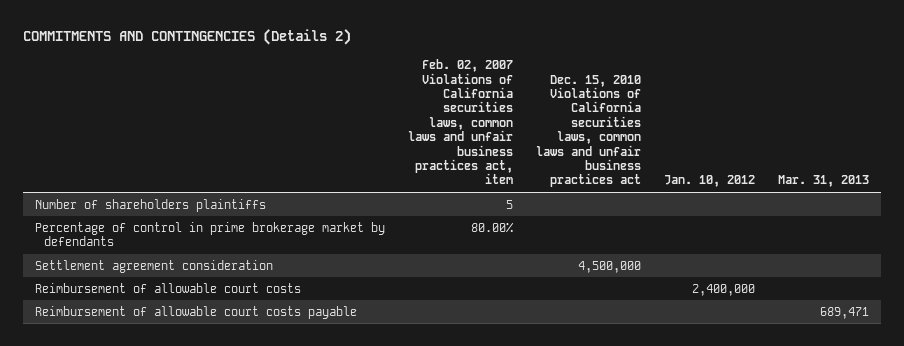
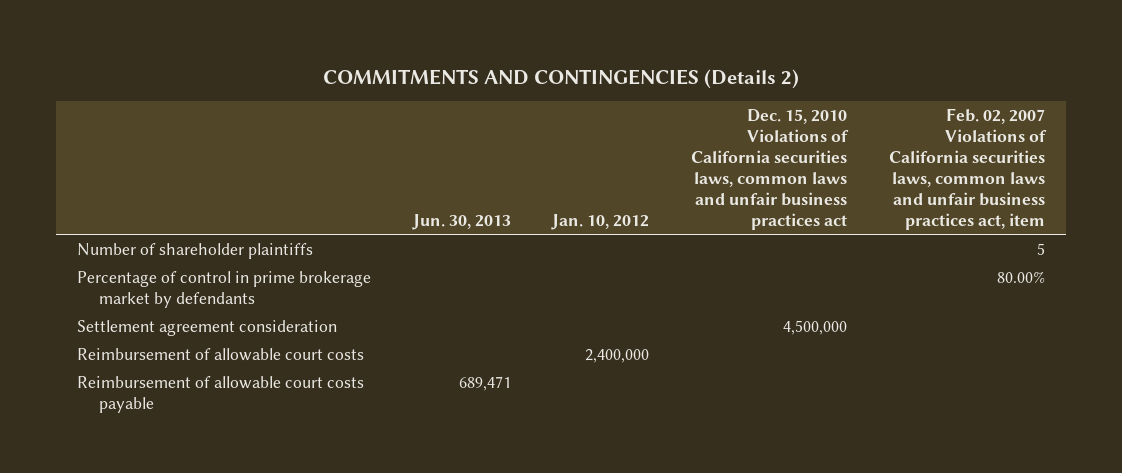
- | Feb. 02, 2007 Violations of California securities laws, common laws and unfair business practices act, item | Dec. 15, 2010 Violations of California securities laws, common laws and unfair business practices act | Jan. 10, 2012 | Mar. 31, 2013
+ | Jun. 30, 2013 | Jan. 10, 2012 | Dec. 15, 2010 Violations of California securities laws, common laws and unfair business practices act | Feb. 02, 2007 Violations of California securities laws, common laws and unfair business practices act, item
- Number of shareholders plaintiffs | 5 | | |
+ Number of shareholder plaintiffs | | | | 5

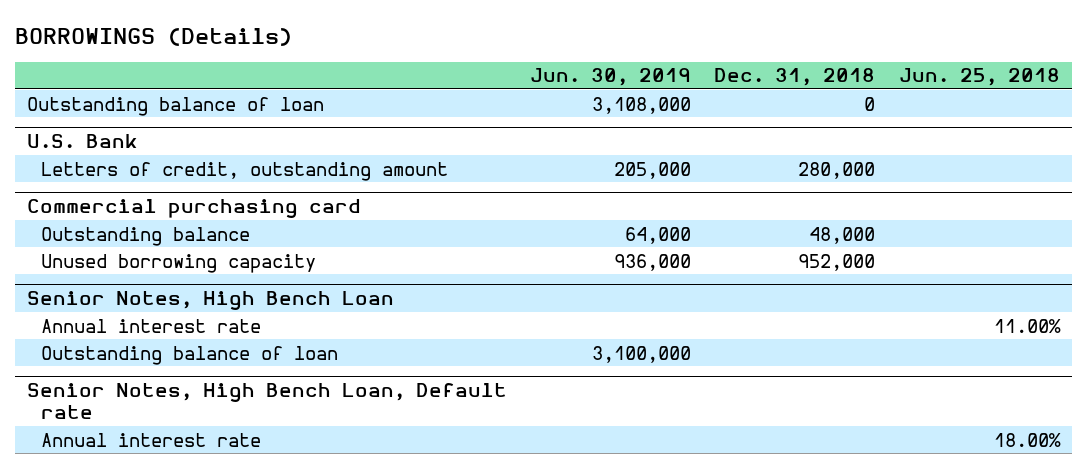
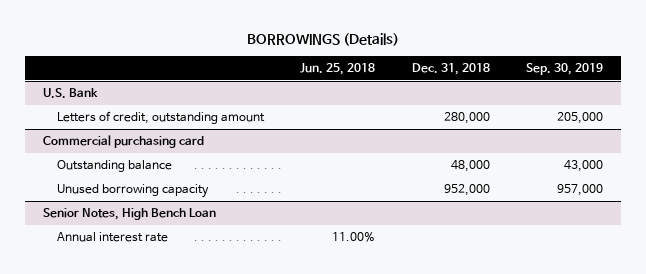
- | Jun. 30, 2019 | Dec. 31, 2018 | Jun. 25, 2018
+ | Jun. 25, 2018 | Dec. 31, 2018 | Sep. 30, 2019
- Outstanding balance of loan | 3,108,000 | 0 |
@ Senior Notes, High Bench Loan
- Outstanding balance of loan | 3,100,000 | |
- Senior Notes, High Bench Loan, Default rate
- Annual interest rate | | | 18.00%

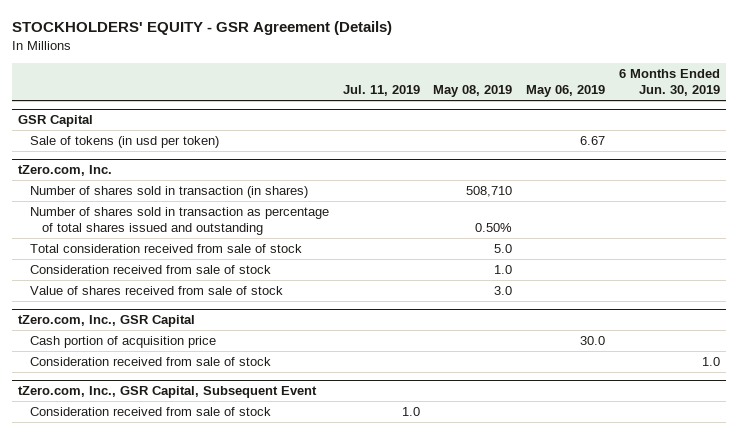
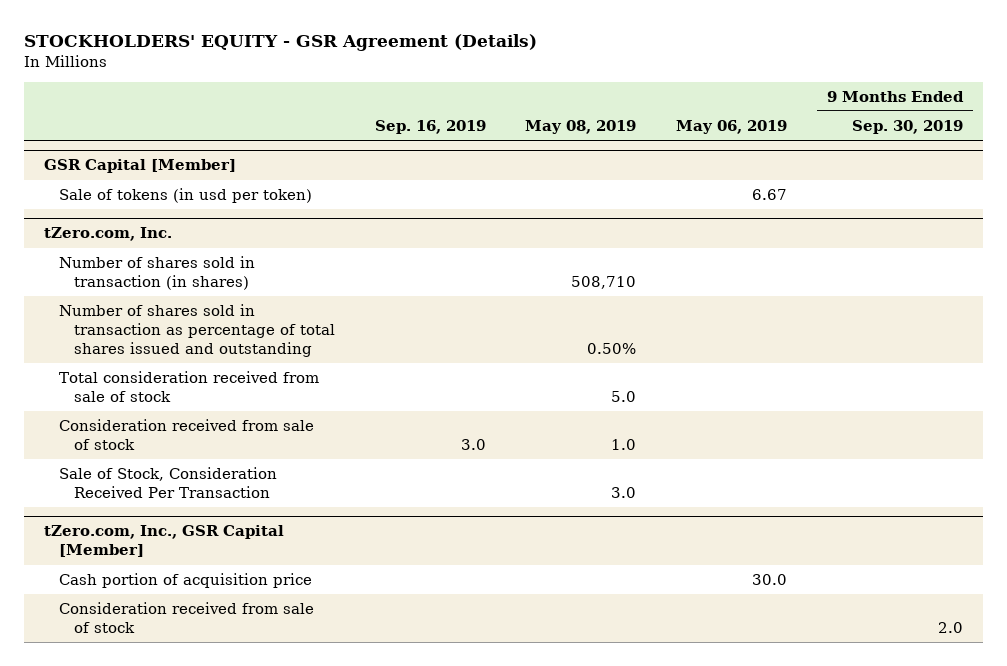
- | Jul. 11, 2019 | May 08, 2019 | May 06, 2019 | 6 Months Ended Jun. 30, 2019
+ | Sep. 16, 2019 | May 08, 2019 | May 06, 2019 | 9 Months Ended Sep. 30, 2019
- GSR Capital
+ GSR Capital [Member]
@ tZero.com, Inc.
- Value of shares received from sale of stock | | 3.0 | |
- tZero.com, Inc., GSR Capital
@ tZero.com, Inc.
+ Sale of Stock, Consideration Received Per Transaction | | 3.0 | |
+ tZero.com, Inc., GSR Capital [Member]
- tZero.com, Inc., GSR Capital, Subsequent Event
- Consideration received from sale of stock | 1.0 | | |

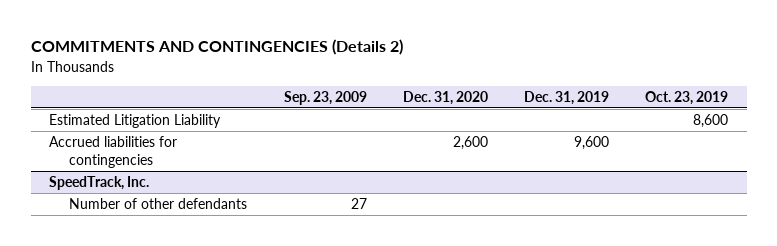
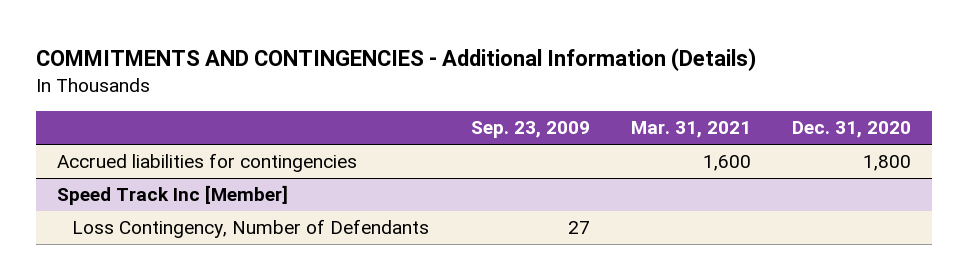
- COMMITMENTS AND CONTINGENCIES (Details 2)
+ COMMITMENTS AND CONTINGENCIES - Additional Information (Details)
- | Sep. 23, 2009 | Dec. 31, 2020 | Dec. 31, 2019 | Oct. 23, 2019
+ | Sep. 23, 2009 | Mar. 31, 2021 | Dec. 31, 2020
- Estimated Litigation Liability | | | | 8,600
- Accrued liabilities for contingencies | | 2,600 | 9,600 |
- SpeedTrack, Inc.
- Number of other defendants | 27 | | |
+ Accrued liabilities for contingencies | | 1,600 | 1,800
+ Speed Track Inc [Member]
+ Loss Contingency, Number of Defendants | 27 | |

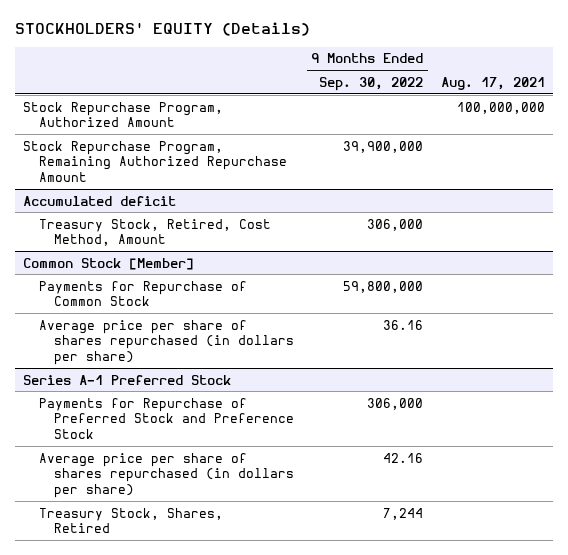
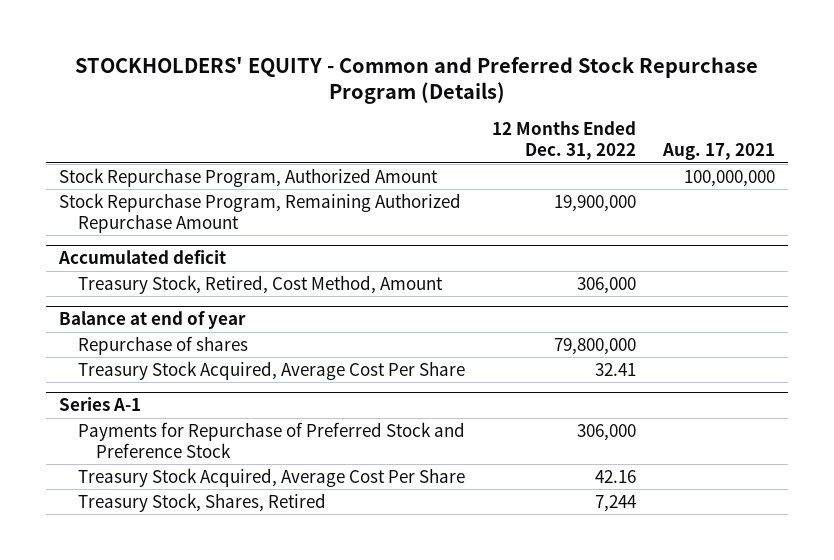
- STOCKHOLDERS' EQUITY (Details)
+ STOCKHOLDERS' EQUITY - Common and Preferred Stock Repurchase Program (Details)
- | 9 Months Ended Sep. 30, 2022 | Aug. 17, 2021
+ | 12 Months Ended Dec. 31, 2022 | Aug. 17, 2021
- Common Stock [Member]
- Payments for Repurchase of Common Stock | 59,800,000 |
- Average price per share of shares repurchased (in dollars per share) | 36.16 |
- Series A-1 Preferred Stock
+ Balance at end of year
+ Repurchase of shares | 79,800,000 |
+ Treasury Stock Acquired, Average Cost Per Share | 32.41 |
+ Series A-1
- Average price per share of shares repurchased (in dollars per share) | 42.16 |
+ Treasury Stock Acquired, Average Cost Per Share | 42.16 |

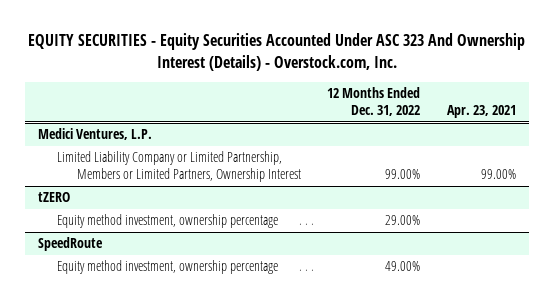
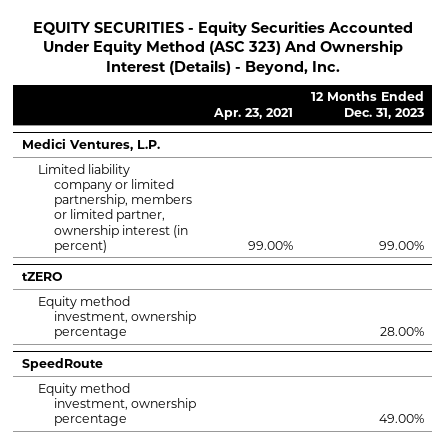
- EQUITY SECURITIES - Equity Securities Accounted Under ASC 323 And Ownership Interest (Details) - Overstock.com, Inc.
+ EQUITY SECURITIES - Equity Securities Accounted Under Equity Method (ASC 323) And Ownership Interest (Details) - Beyond, Inc.
- | 12 Months Ended Dec. 31, 2022 | Apr. 23, 2021
+ | Apr. 23, 2021 | 12 Months Ended Dec. 31, 2023
@ Medici Ventures, L.P.
- Limited Liability Company or Limited Partnership, Members or Limited Partners, Ownership Interest | 99.00% | 99.00%
+ Limited liability company or limited partnership, members or limited partner, ownership interest (in percent) | 99.00% | 99.00%

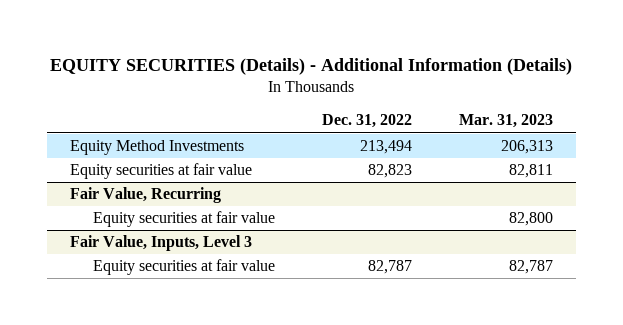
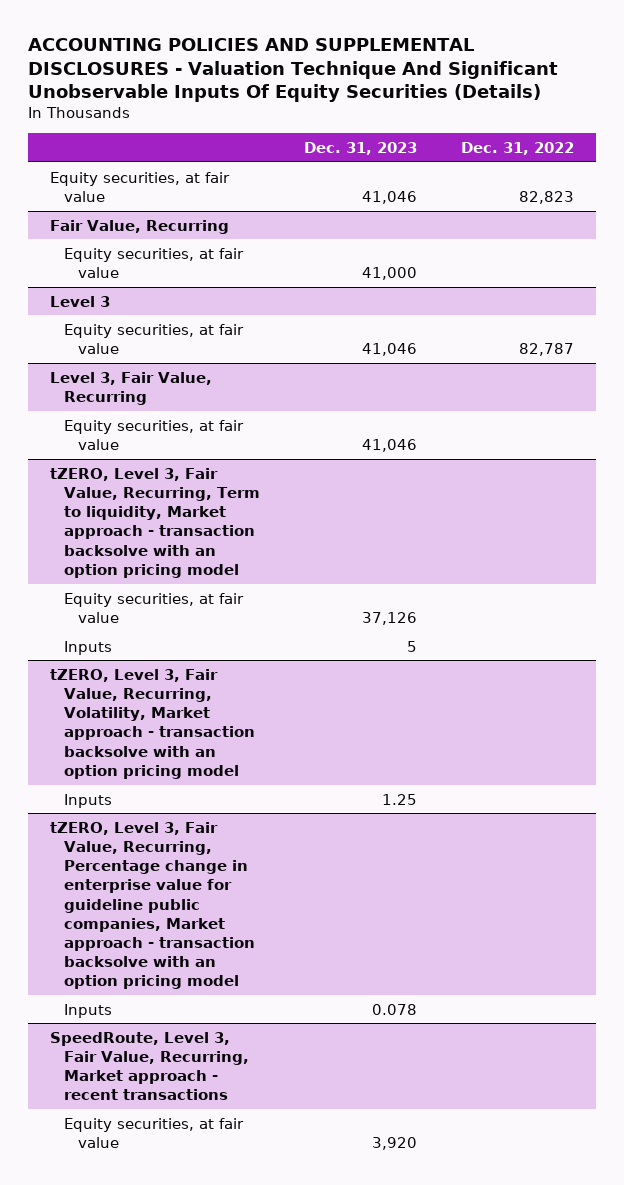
- EQUITY SECURITIES (Details) - Additional Information (Details)
+ ACCOUNTING POLICIES AND SUPPLEMENTAL DISCLOSURES - Valuation Technique And Significant Unobservable Inputs Of Equity Securities (Details)
- | Dec. 31, 2022 | Mar. 31, 2023
+ | Dec. 31, 2023 | Dec. 31, 2022
- Equity Method Investments | 213,494 | 206,313
- Equity securities at fair value | 82,823 | 82,811
+ Equity securities, at fair value | 41,046 | 82,823
@ Fair Value, Recurring
- Equity securities at fair value | | 82,800
- Fair Value, Inputs, Level 3
- Equity securities at fair value | 82,787 | 82,787
@ Fair Value, Recurring
+ Equity securities, at fair value | 41,000 |
+ Level 3
+ Equity securities, at fair value | 41,046 | 82,787
+ Level 3, Fair Value, Recurring
+ Equity securities, at fair value | 41,046 |
+ tZERO, Level 3, Fair Value, Recurring, Term to liquidity, Market approach - transaction backsolve with an option pricing model
+ Equity securities, at fair value | 37,126 |
+ Inputs | 5 |
+ tZERO, Level 3, Fair Value, Recurring, Volatility, Market approach - transaction backsolve with an option pricing model
+ Inputs | 1.25 |
+ tZERO, Level 3, Fair Value, Recurring, Percentage change in enterprise value for guideline public companies, Market approach - transaction backsolve with an option pricing model
+ Inputs | 0.078 |
+ SpeedRoute, Level 3, Fair Value, Recurring, Market approach - recent transactions
+ Equity securities, at fair value | 3,920 |

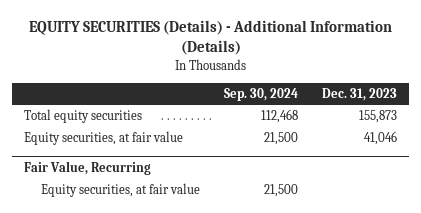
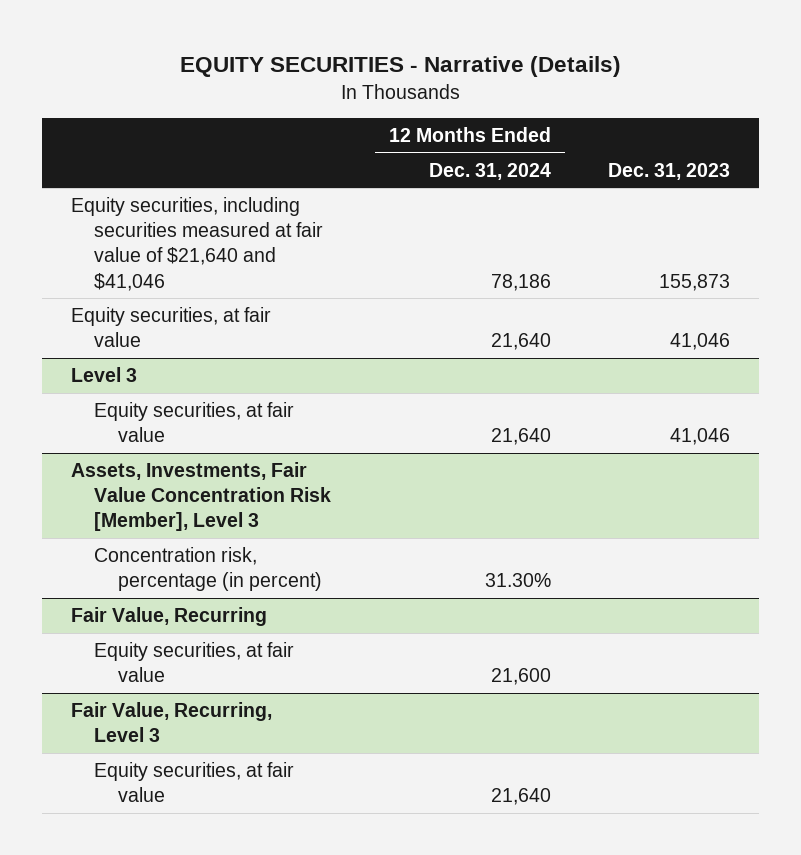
- EQUITY SECURITIES (Details) - Additional Information (Details)
+ EQUITY SECURITIES - Narrative (Details)
- | Sep. 30, 2024 | Dec. 31, 2023
+ | 12 Months Ended Dec. 31, 2024 | Dec. 31, 2023
- Total equity securities | 112,468 | 155,873
+ Equity securities, including securities measured at fair value of $21,640 and $41,046 | 78,186 | 155,873
+ Level 3
+ Equity securities, at fair value | 21,640 | 41,046
+ Assets, Investments, Fair Value Concentration Risk [Member], Level 3
+ Concentration risk, percentage (in percent) | 31.30% |
+ Fair Value, Recurring, Level 3
+ Equity securities, at fair value | 21,640 |

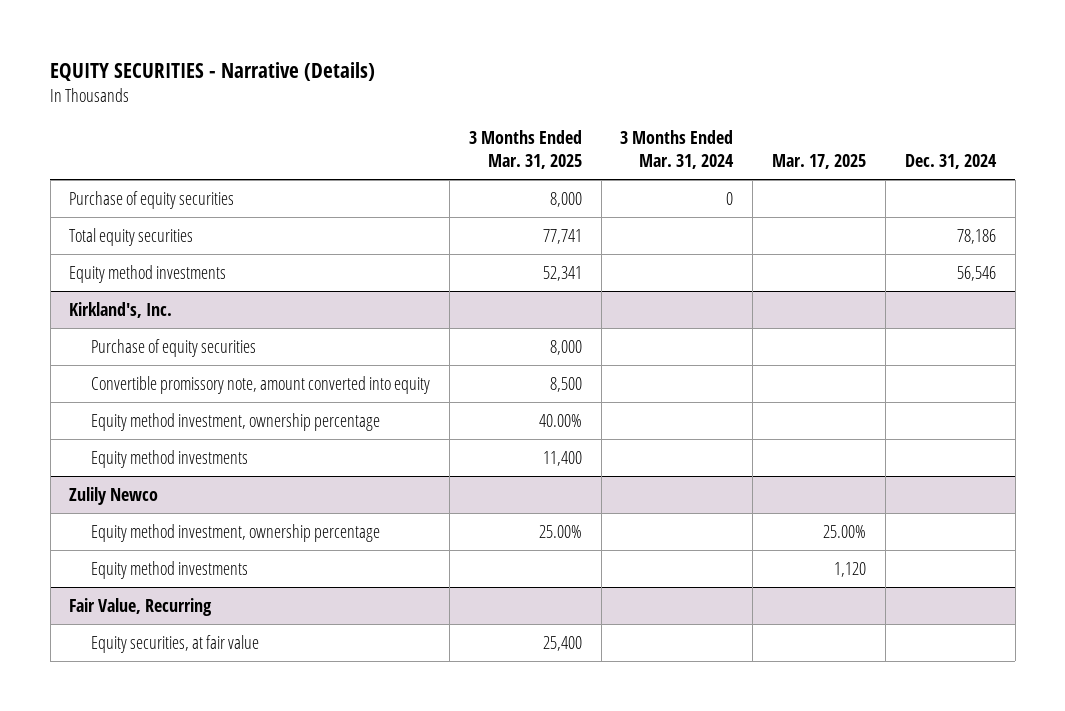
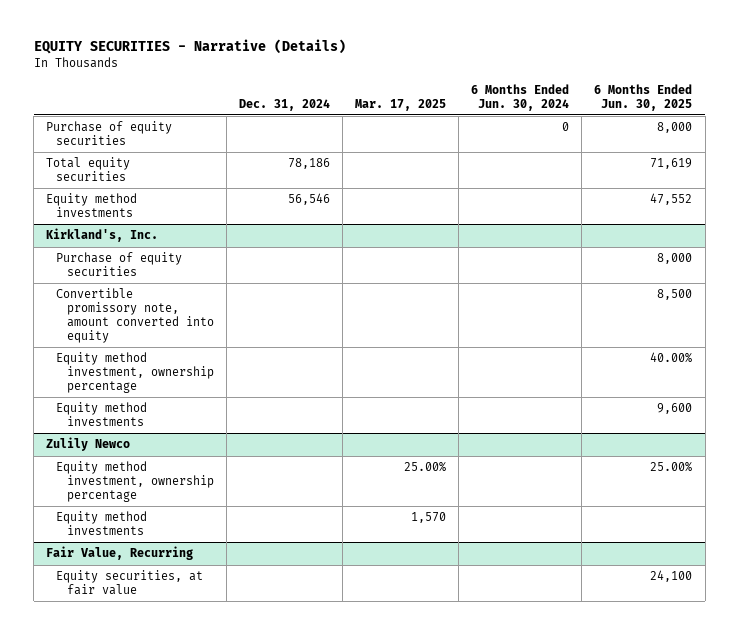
- | 3 Months Ended Mar. 31, 2025 | 3 Months Ended Mar. 31, 2024 | Mar. 17, 2025 | Dec. 31, 2024
+ | Dec. 31, 2024 | Mar. 17, 2025 | 6 Months Ended Jun. 30, 2024 | 6 Months Ended Jun. 30, 2025
@ Zulily Newco
- Equity method investments | | | 1,120 |
+ Equity method investments | | 1,570 | |

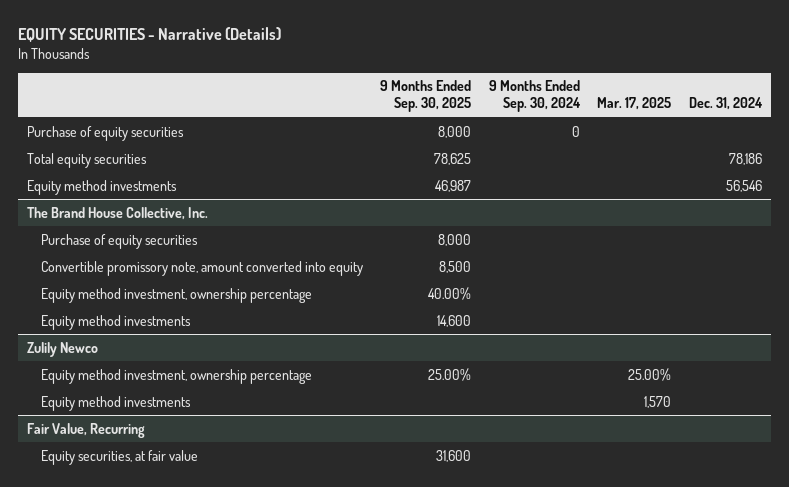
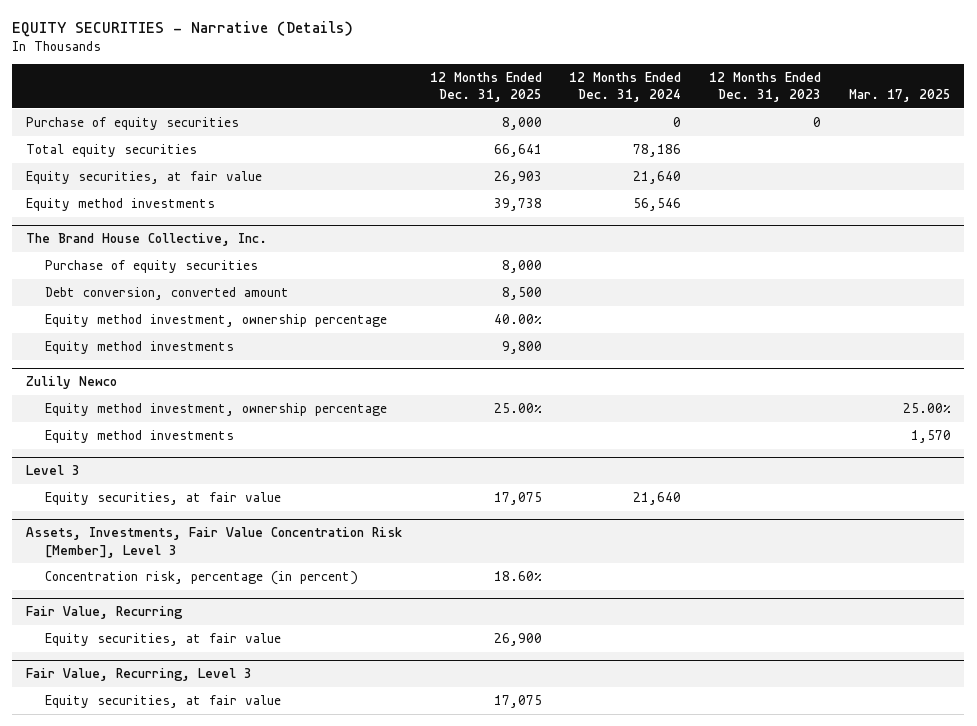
- | 9 Months Ended Sep. 30, 2025 | 9 Months Ended Sep. 30, 2024 | Mar. 17, 2025 | Dec. 31, 2024
+ | 12 Months Ended Dec. 31, 2025 | 12 Months Ended Dec. 31, 2024 | 12 Months Ended Dec. 31, 2023 | Mar. 17, 2025
+ Equity securities, at fair value | 26,903 | 21,640 | |
@ The Brand House Collective, Inc.
- Convertible promissory note, amount converted into equity | 8,500 | | |
+ Debt conversion, converted amount | 8,500 | | |
+ Level 3
+ Equity securities, at fair value | 17,075 | 21,640 | |
+ Assets, Investments, Fair Value Concentration Risk [Member], Level 3
+ Concentration risk, percentage (in percent) | 18.60% | | |
+ Fair Value, Recurring, Level 3
+ Equity securities, at fair value | 17,075 | | |

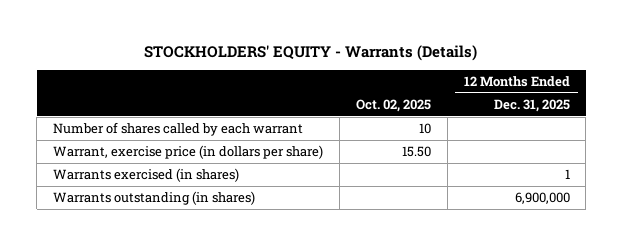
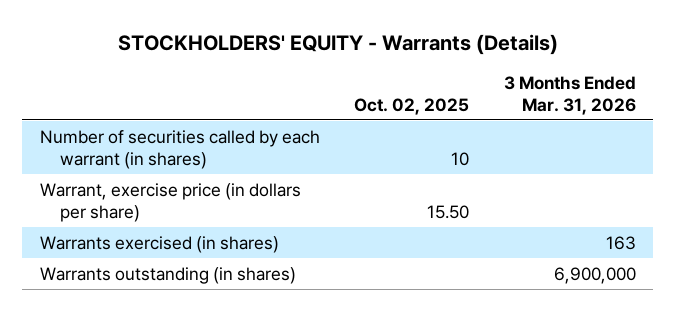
- | Oct. 02, 2025 | 12 Months Ended Dec. 31, 2025
+ | Oct. 02, 2025 | 3 Months Ended Mar. 31, 2026
- Number of shares called by each warrant | 10 |
+ Number of securities called by each warrant (in shares) | 10 |

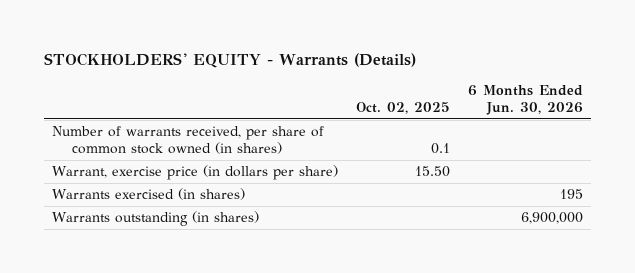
- | Oct. 02, 2025 | 3 Months Ended Mar. 31, 2026
+ | Oct. 02, 2025 | 6 Months Ended Jun. 30, 2026
- Number of securities called by each warrant (in shares) | 10 |
+ Number of warrants received, per share of common stock owned (in shares) | 0.1 |

